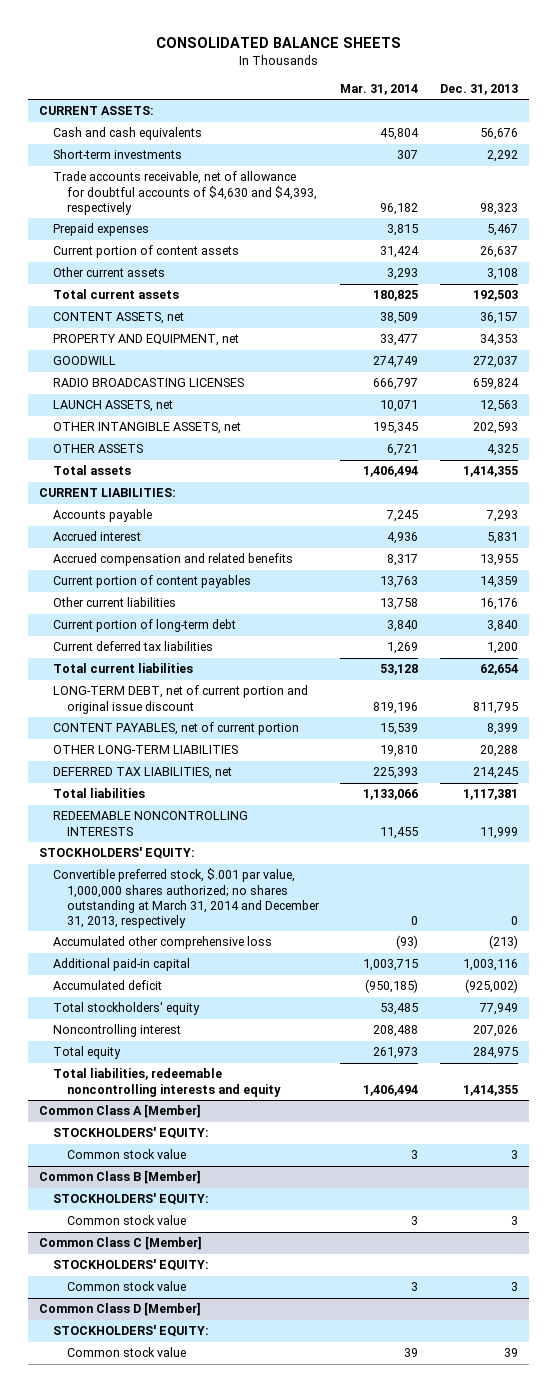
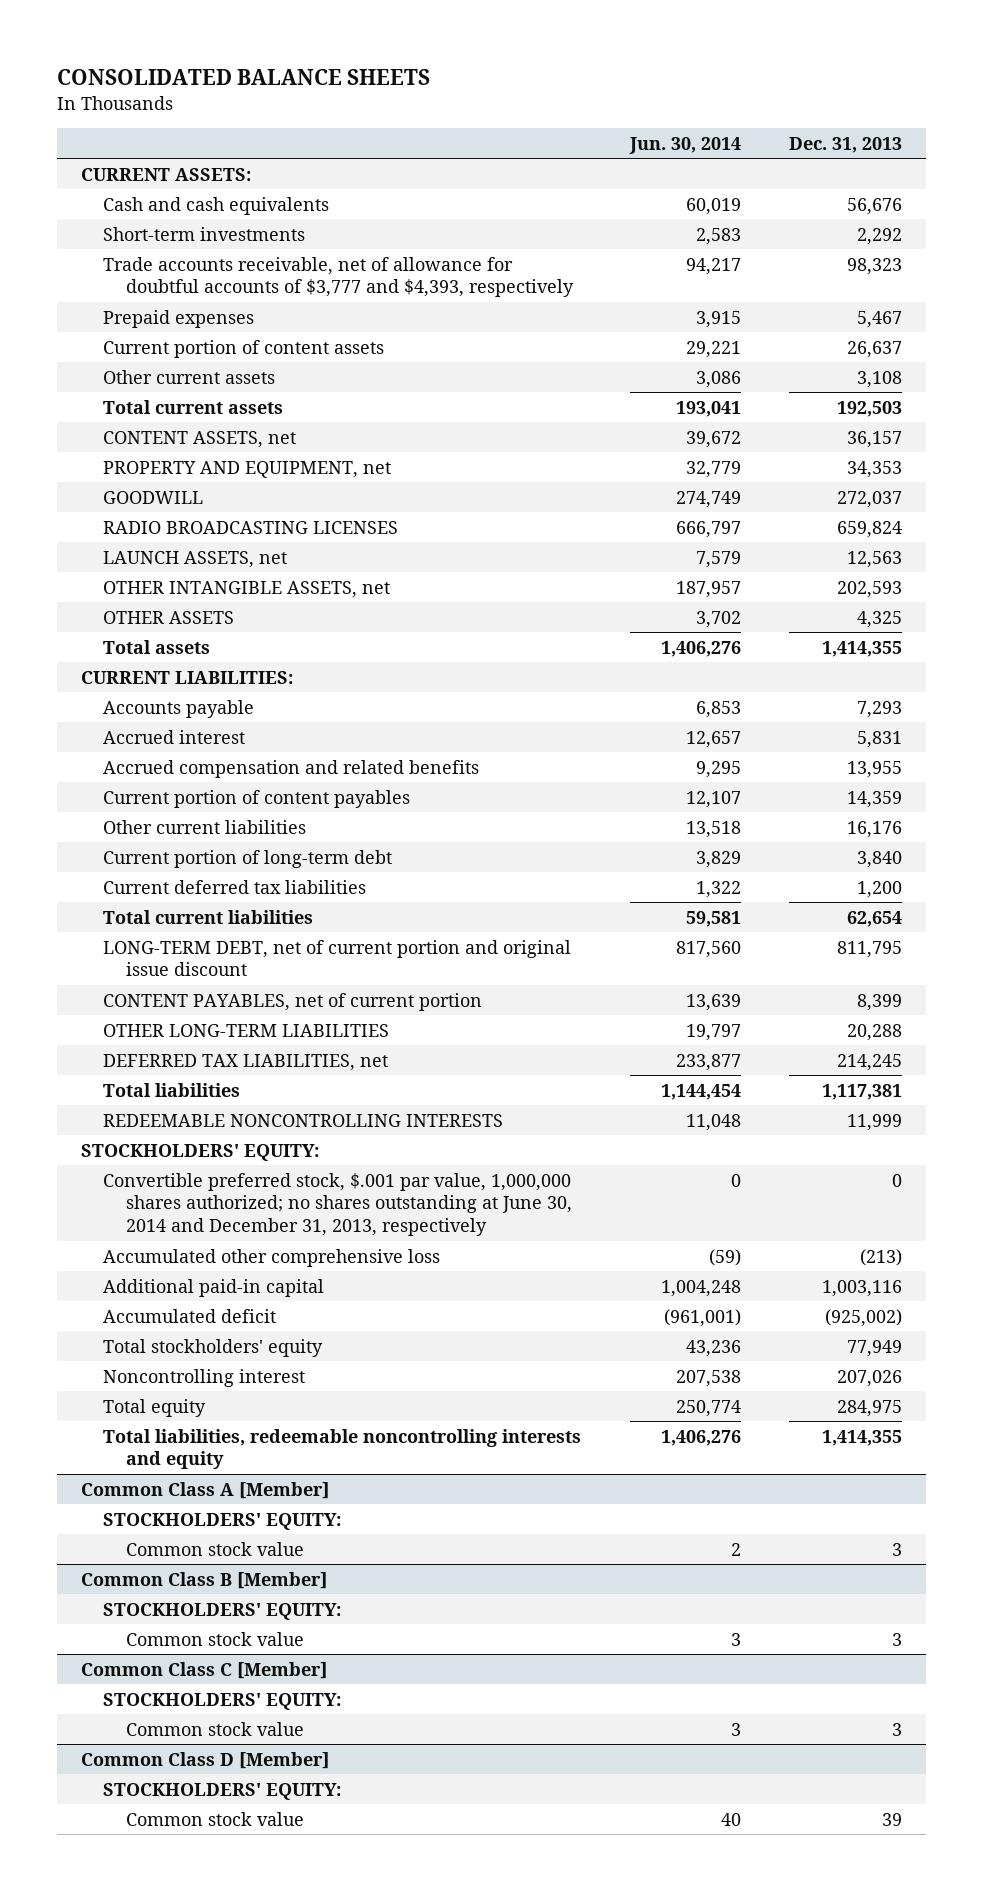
- | Mar. 31, 2014 | Dec. 31, 2013
+ | Jun. 30, 2014 | Dec. 31, 2013
- Trade accounts receivable, net of allowance for doubtful accounts of $4,630 and $4,393, respectively | 96,182 | 98,323
+ Trade accounts receivable, net of allowance for doubtful accounts of $3,777 and $4,393, respectively | 94,217 | 98,323
- Convertible preferred stock, $.001 par value, 1,000,000 shares authorized; no shares outstanding at March 31, 2014 and December 31, 2013, respectively | 0 | 0
+ Convertible preferred stock, $.001 par value, 1,000,000 shares authorized; no shares outstanding at June 30, 2014 and December 31, 2013, respectively | 0 | 0

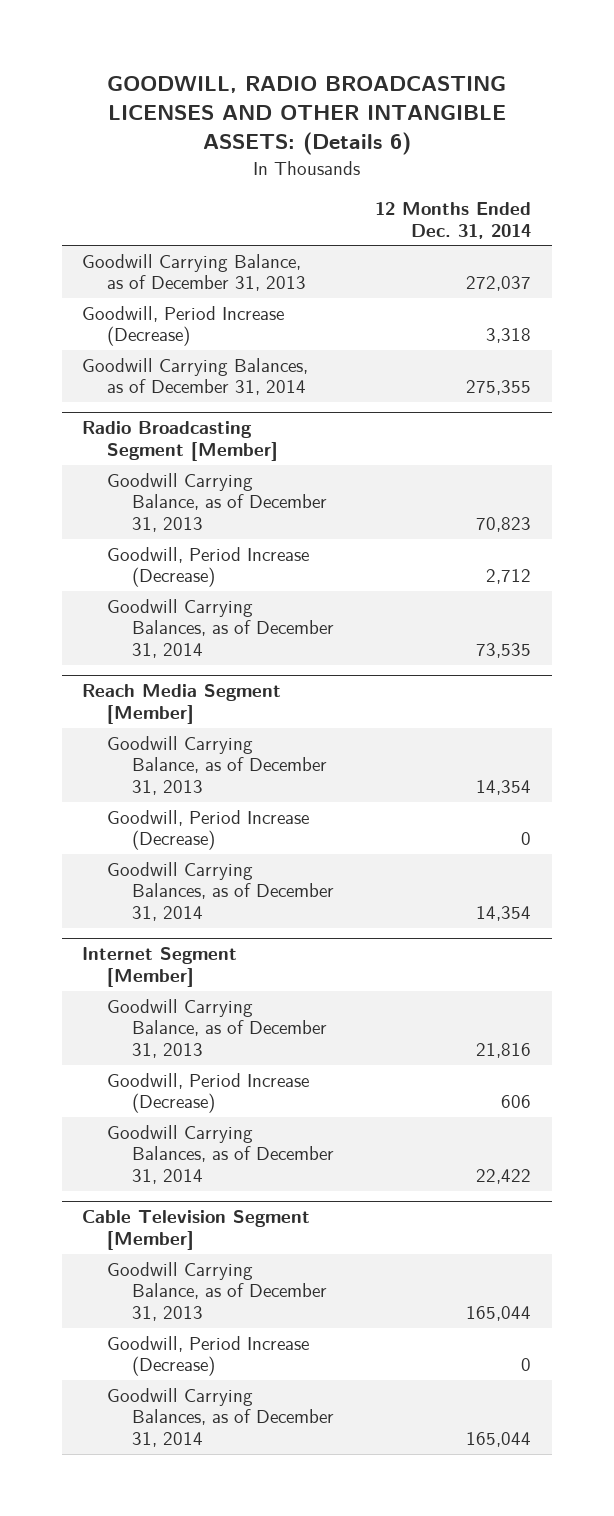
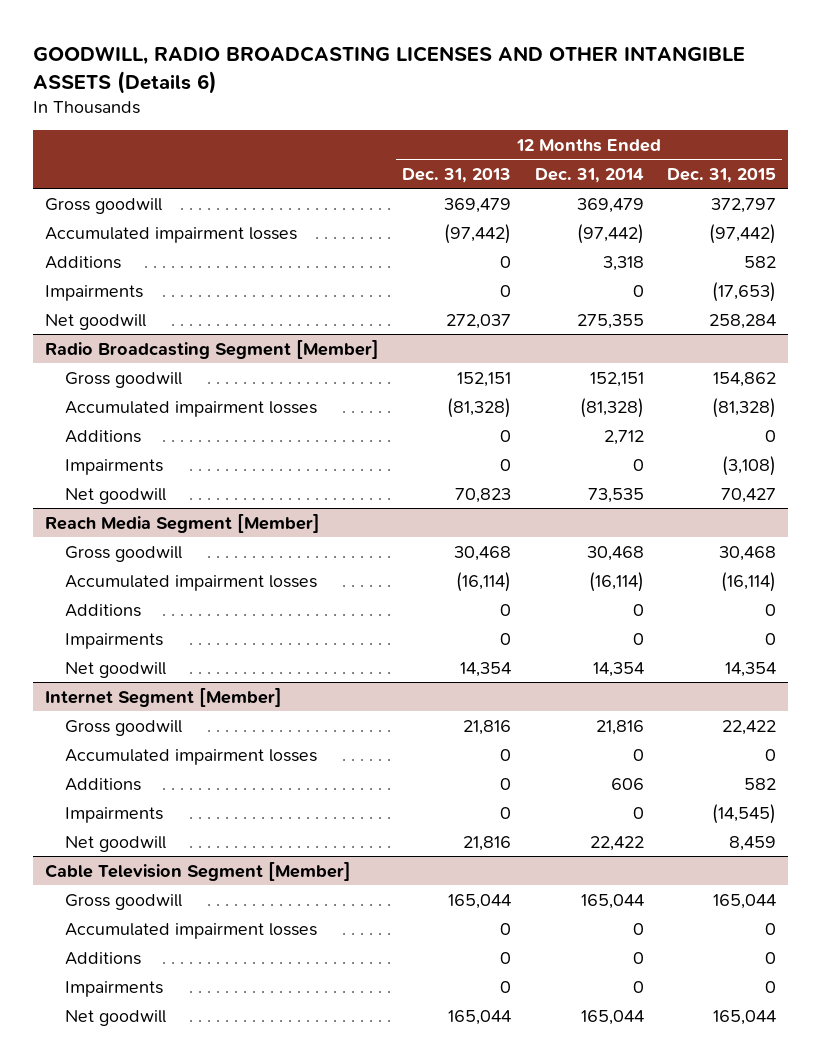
- GOODWILL, RADIO BROADCASTING LICENSES AND OTHER INTANGIBLE ASSETS: (Details 6)
+ GOODWILL, RADIO BROADCASTING LICENSES AND OTHER INTANGIBLE ASSETS (Details 6)
- | 12 Months Ended Dec. 31, 2014
+ | 12 Months Ended Dec. 31, 2013 | 12 Months Ended Dec. 31, 2014 | 12 Months Ended Dec. 31, 2015
- Goodwill Carrying Balance, as of December 31, 2013 | 272,037
- Goodwill, Period Increase (Decrease) | 3,318
- Goodwill Carrying Balances, as of December 31, 2014 | 275,355
+ Gross goodwill | 369,479 | 369,479 | 372,797
+ Accumulated impairment losses | (97,442) | (97,442) | (97,442)
+ Additions | 0 | 3,318 | 582
+ Impairments | 0 | 0 | (17,653)
+ Net goodwill | 272,037 | 275,355 | 258,284
@ Radio Broadcasting Segment [Member]
- Goodwill Carrying Balance, as of December 31, 2013 | 70,823
- Goodwill, Period Increase (Decrease) | 2,712
- Goodwill Carrying Balances, as of December 31, 2014 | 73,535
+ Gross goodwill | 152,151 | 152,151 | 154,862
+ Accumulated impairment losses | (81,328) | (81,328) | (81,328)
+ Additions | 0 | 2,712 | 0
+ Impairments | 0 | 0 | (3,108)
+ Net goodwill | 70,823 | 73,535 | 70,427
@ Reach Media Segment [Member]
- Goodwill Carrying Balance, as of December 31, 2013 | 14,354
- Goodwill, Period Increase (Decrease) | 0
- Goodwill Carrying Balances, as of December 31, 2014 | 14,354
+ Gross goodwill | 30,468 | 30,468 | 30,468
+ Accumulated impairment losses | (16,114) | (16,114) | (16,114)
+ Additions | 0 | 0 | 0
+ Impairments | 0 | 0 | 0
+ Net goodwill | 14,354 | 14,354 | 14,354
@ Internet Segment [Member]
- Goodwill Carrying Balance, as of December 31, 2013 | 21,816
- Goodwill, Period Increase (Decrease) | 606
- Goodwill Carrying Balances, as of December 31, 2014 | 22,422
+ Gross goodwill | 21,816 | 21,816 | 22,422
+ Accumulated impairment losses | 0 | 0 | 0
+ Additions | 0 | 606 | 582
+ Impairments | 0 | 0 | (14,545)
+ Net goodwill | 21,816 | 22,422 | 8,459
@ Cable Television Segment [Member]
- Goodwill Carrying Balance, as of December 31, 2013 | 165,044
- Goodwill, Period Increase (Decrease) | 0
- Goodwill Carrying Balances, as of December 31, 2014 | 165,044
+ Gross goodwill | 165,044 | 165,044 | 165,044
+ Accumulated impairment losses | 0 | 0 | 0
+ Additions | 0 | 0 | 0
+ Impairments | 0 | 0 | 0
+ Net goodwill | 165,044 | 165,044 | 165,044

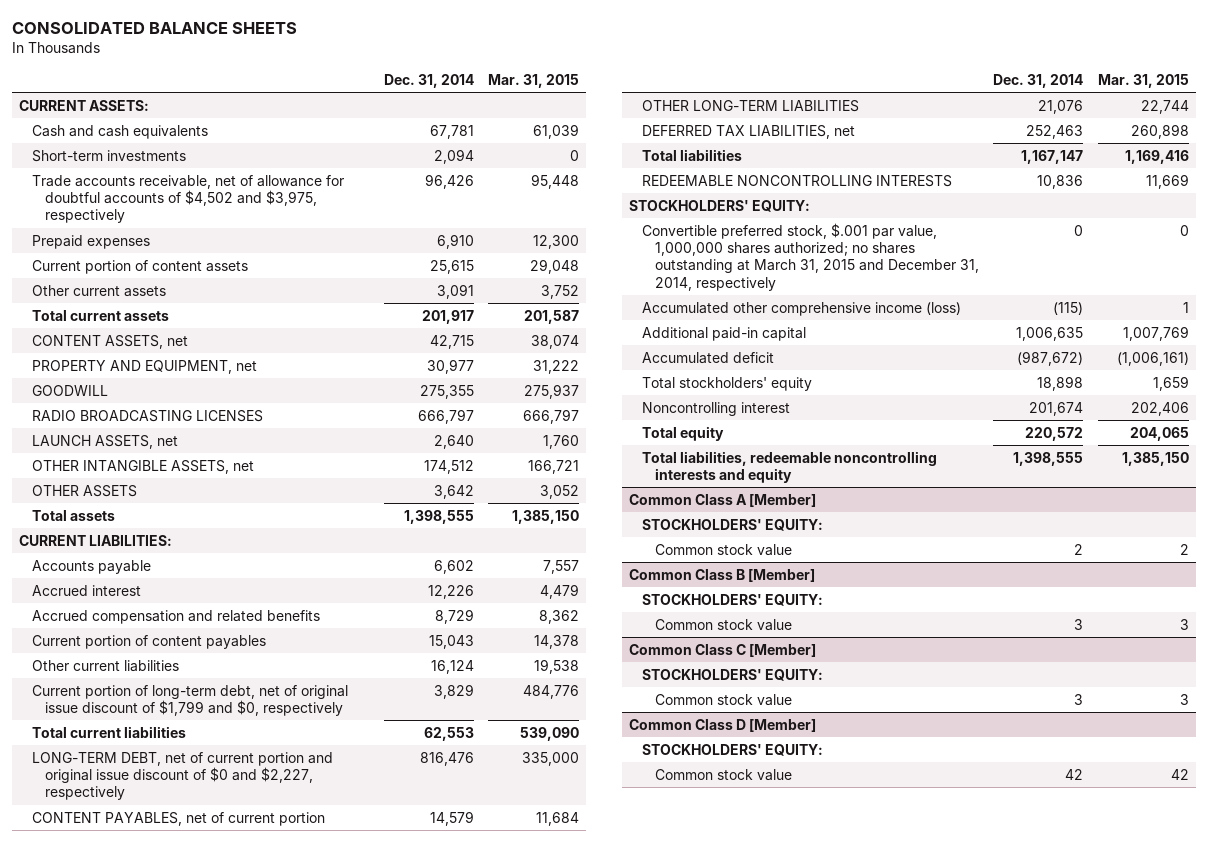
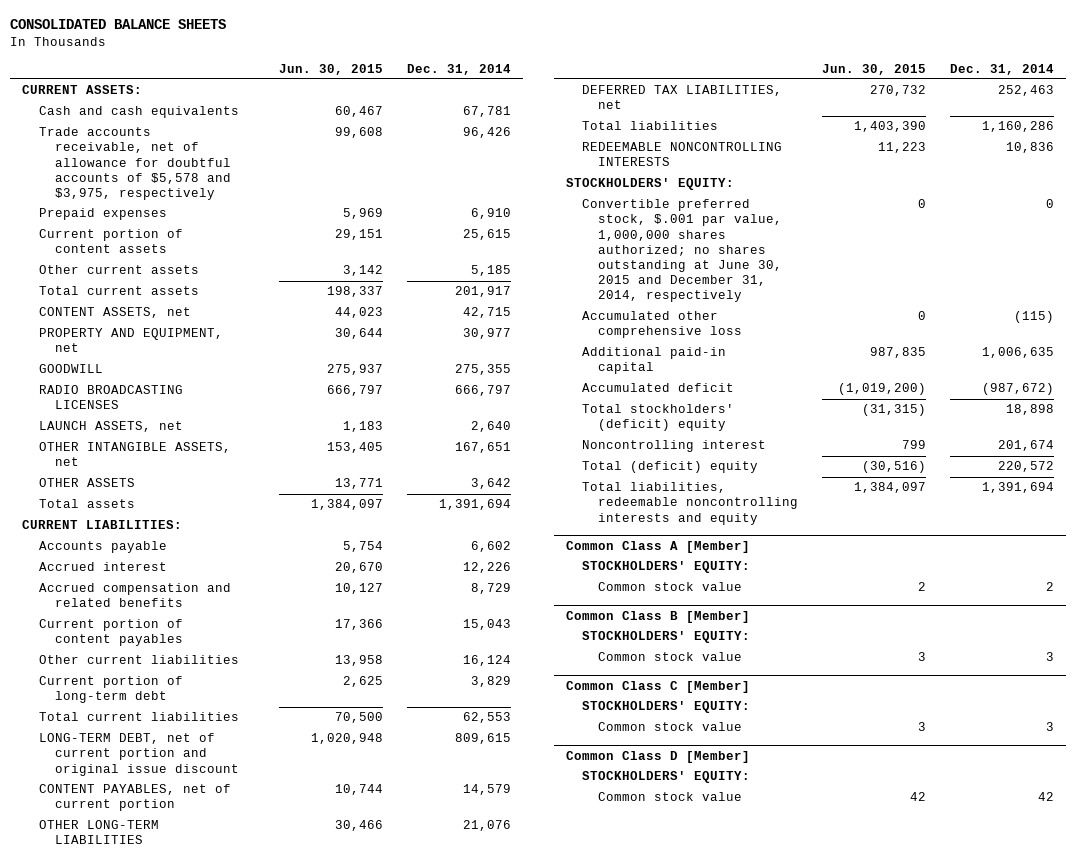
- | Dec. 31, 2014 | Mar. 31, 2015
+ | Jun. 30, 2015 | Dec. 31, 2014
- Short-term investments | 2,094 | 0
- Trade accounts receivable, net of allowance for doubtful accounts of $4,502 and $3,975, respectively | 96,426 | 95,448
+ Trade accounts receivable, net of allowance for doubtful accounts of $5,578 and $3,975, respectively | 99,608 | 96,426
- Other current assets | 3,091 | 3,752
+ Other current assets | 3,142 | 5,185
- OTHER INTANGIBLE ASSETS, net | 174,512 | 166,721
+ OTHER INTANGIBLE ASSETS, net | 153,405 | 167,651
- Total assets | 1,398,555 | 1,385,150
+ Total assets | 1,384,097 | 1,391,694
- Current portion of long-term debt, net of original issue discount of $1,799 and $0, respectively | 3,829 | 484,776
+ Current portion of long-term debt | 2,625 | 3,829
- LONG-TERM DEBT, net of current portion and original issue discount of $0 and $2,227, respectively | 816,476 | 335,000
+ LONG-TERM DEBT, net of current portion and original issue discount | 1,020,948 | 809,615
- Total liabilities | 1,167,147 | 1,169,416
+ Total liabilities | 1,403,390 | 1,160,286
- Convertible preferred stock, $.001 par value, 1,000,000 shares authorized; no shares outstanding at March 31, 2015 and December 31, 2014, respectively | 0 | 0
- Accumulated other comprehensive income (loss) | (115) | 1
+ Convertible preferred stock, $.001 par value, 1,000,000 shares authorized; no shares outstanding at June 30, 2015 and December 31, 2014, respectively | 0 | 0
+ Accumulated other comprehensive loss | 0 | (115)
- Total stockholders' equity | 18,898 | 1,659
+ Total stockholders' (deficit) equity | (31,315) | 18,898
- Total equity | 220,572 | 204,065
- Total liabilities, redeemable noncontrolling interests and equity | 1,398,555 | 1,385,150
+ Total (deficit) equity | (30,516) | 220,572
+ Total liabilities, redeemable noncontrolling interests and equity | 1,384,097 | 1,391,694

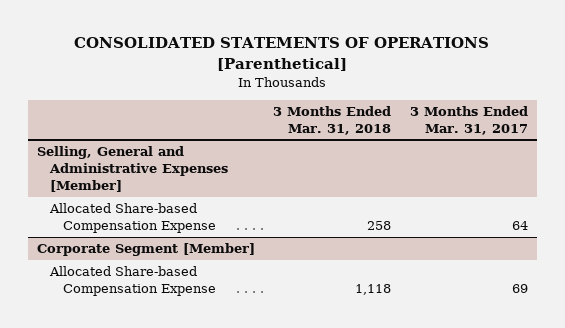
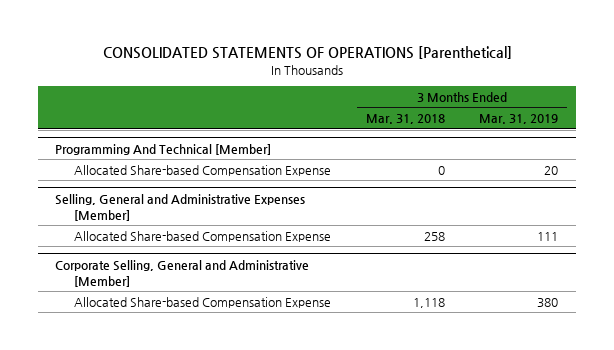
- | 3 Months Ended Mar. 31, 2018 | 3 Months Ended Mar. 31, 2017
+ | 3 Months Ended Mar. 31, 2018 | 3 Months Ended Mar. 31, 2019
+ Programming And Technical [Member]
+ Allocated Share-based Compensation Expense | 0 | 20
- Corporate Segment [Member]
+ Corporate Selling, General and Administrative [Member]

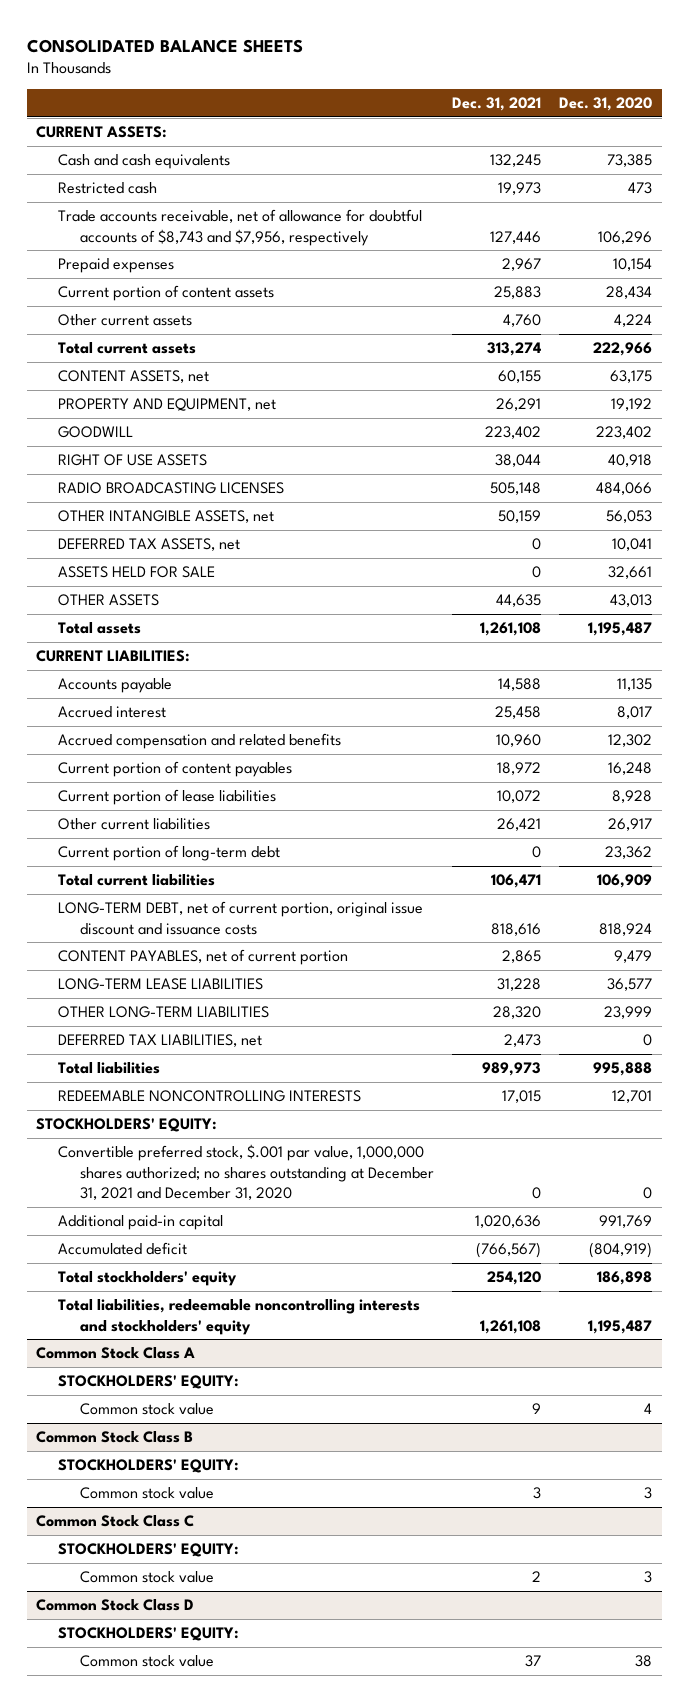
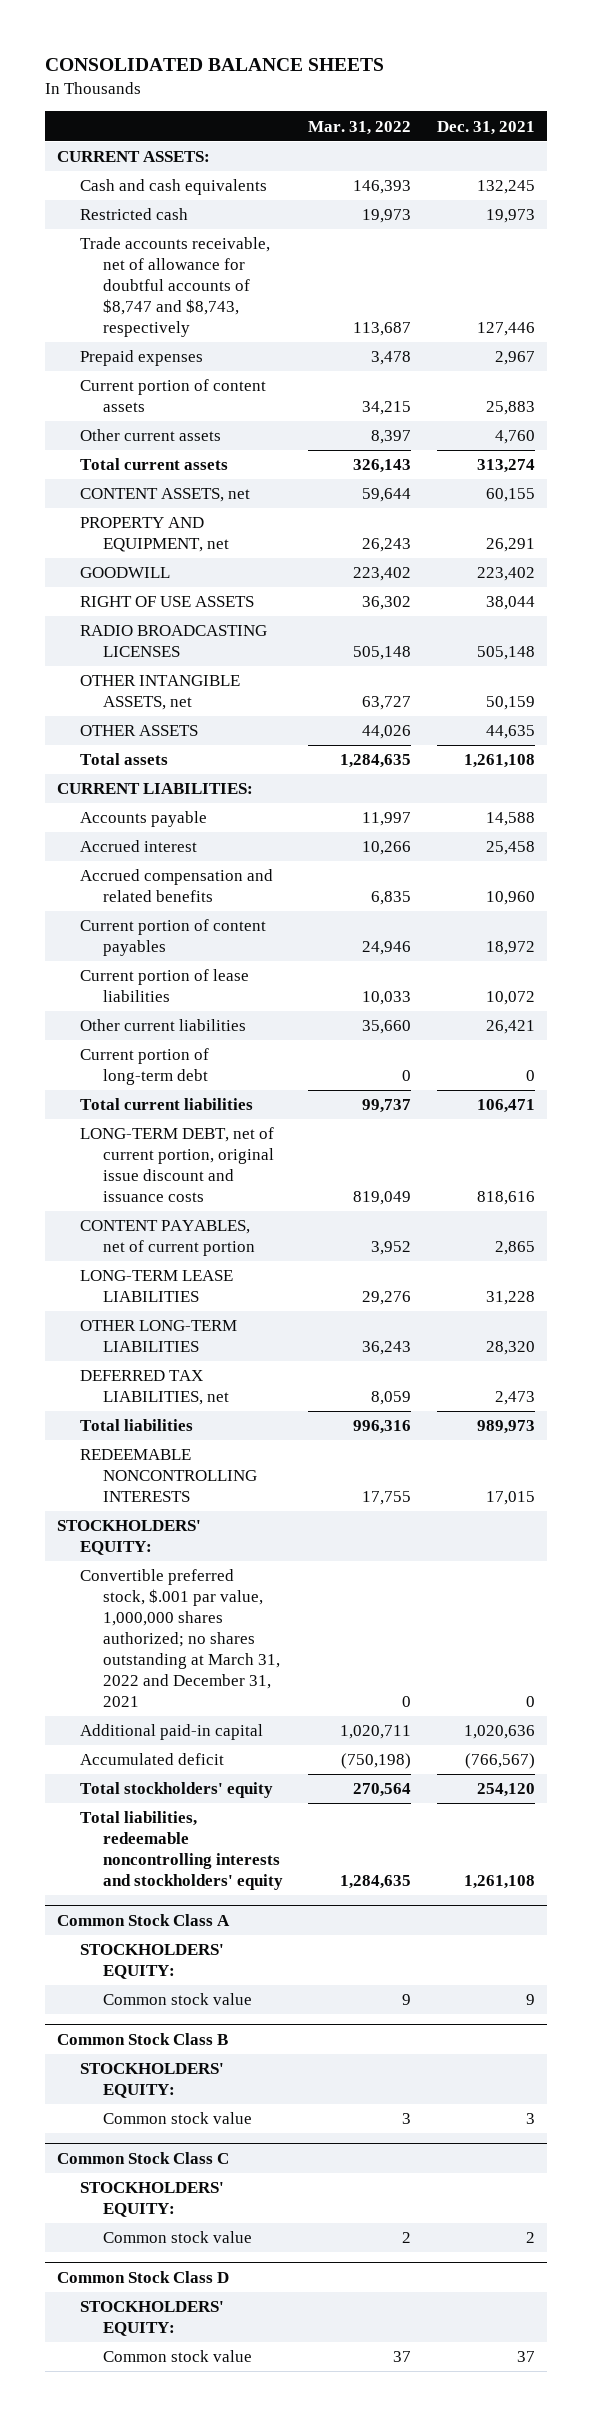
- | Dec. 31, 2021 | Dec. 31, 2020
+ | Mar. 31, 2022 | Dec. 31, 2021
- Trade accounts receivable, net of allowance for doubtful accounts of $8,743 and $7,956, respectively | 127,446 | 106,296
+ Trade accounts receivable, net of allowance for doubtful accounts of $8,747 and $8,743, respectively | 113,687 | 127,446
- DEFERRED TAX ASSETS, net | 0 | 10,041
- ASSETS HELD FOR SALE | 0 | 32,661
- Convertible preferred stock, $.001 par value, 1,000,000 shares authorized; no shares outstanding at December 31, 2021 and December 31, 2020 | 0 | 0
+ Convertible preferred stock, $.001 par value, 1,000,000 shares authorized; no shares outstanding at March 31, 2022 and December 31, 2021 | 0 | 0

